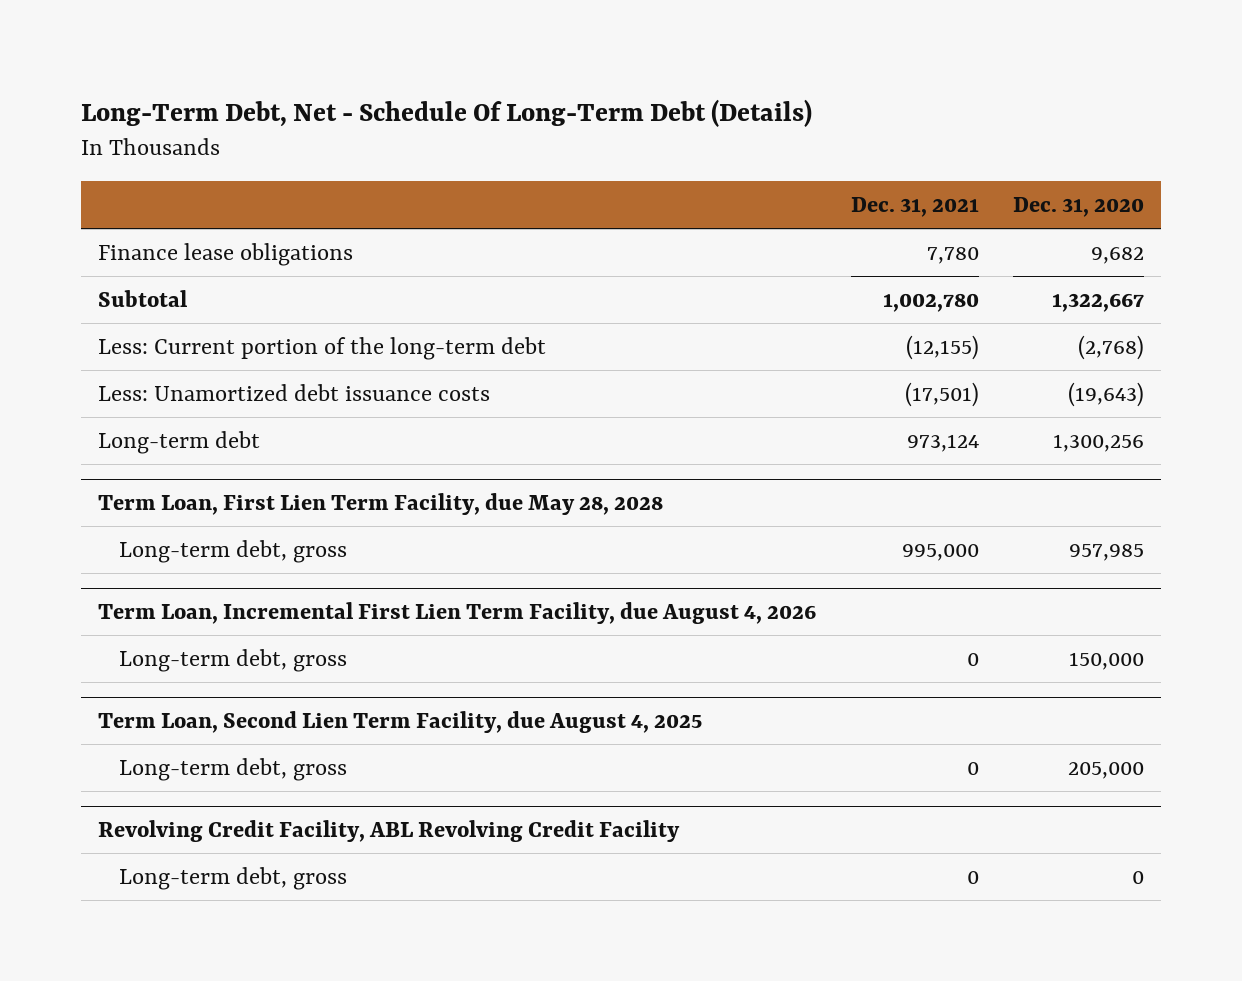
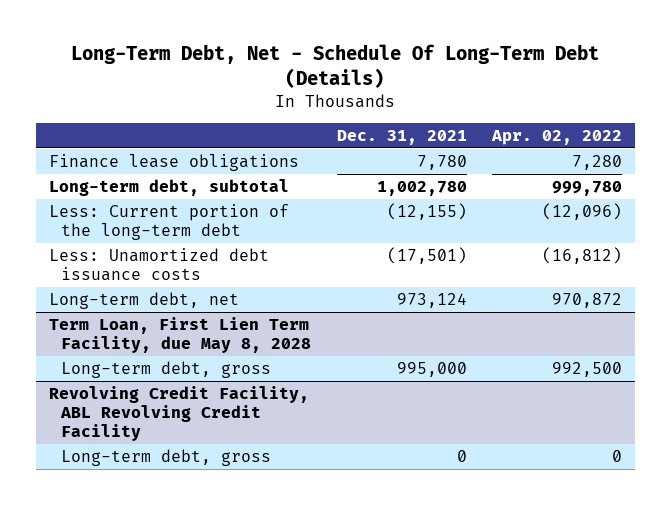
- | Dec. 31, 2021 | Dec. 31, 2020
+ | Dec. 31, 2021 | Apr. 02, 2022
- Subtotal | 1,002,780 | 1,322,667
+ Long-term debt, subtotal | 1,002,780 | 999,780
- Long-term debt | 973,124 | 1,300,256
- Term Loan, First Lien Term Facility, due May 28, 2028
+ Long-term debt, net | 973,124 | 970,872
+ Term Loan, First Lien Term Facility, due May 8, 2028
- Term Loan, Incremental First Lien Term Facility, due August 4, 2026
- Long-term debt, gross | 0 | 150,000
- Term Loan, Second Lien Term Facility, due August 4, 2025
- Long-term debt, gross | 0 | 205,000

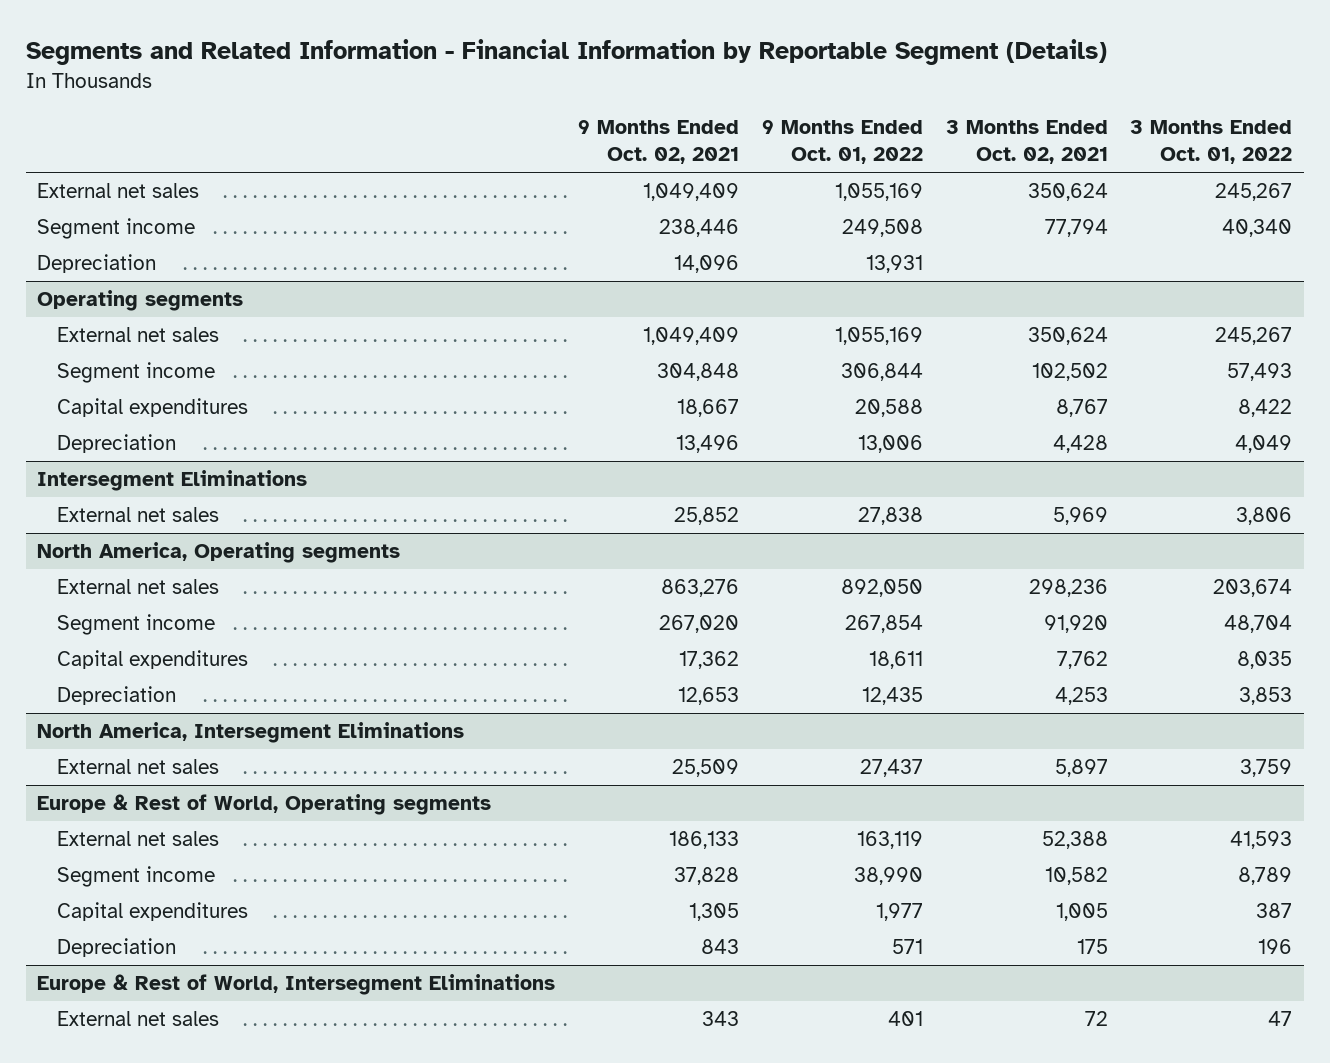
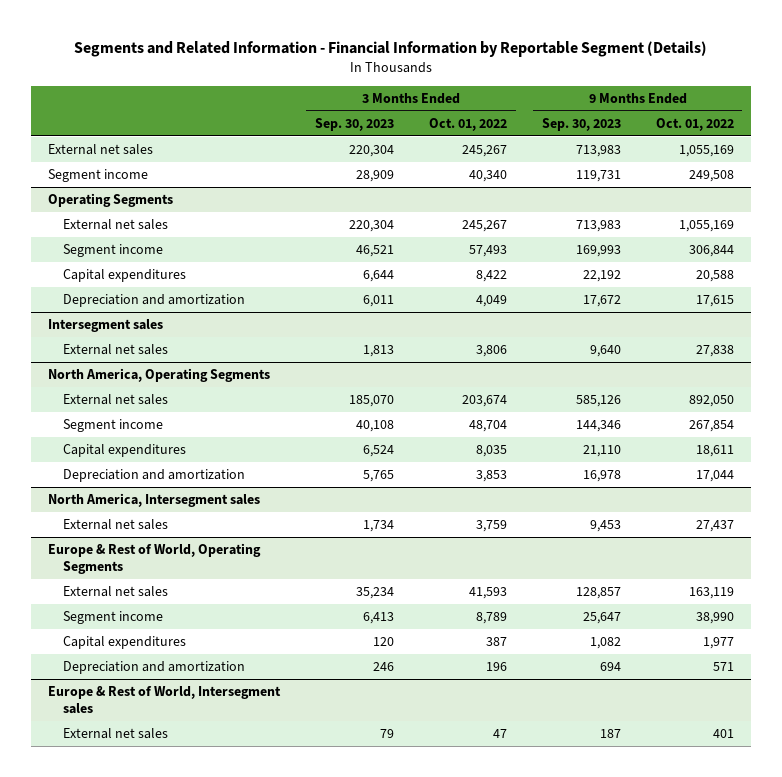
- | 9 Months Ended Oct. 02, 2021 | 9 Months Ended Oct. 01, 2022 | 3 Months Ended Oct. 02, 2021 | 3 Months Ended Oct. 01, 2022
+ | 3 Months Ended Sep. 30, 2023 | 3 Months Ended Oct. 01, 2022 | 9 Months Ended Sep. 30, 2023 | 9 Months Ended Oct. 01, 2022
- Depreciation | 14,096 | 13,931 | |
- Operating segments
+ Operating Segments
- Depreciation | 13,496 | 13,006 | 4,428 | 4,049
- Intersegment Eliminations
+ Depreciation and amortization | 6,011 | 4,049 | 17,672 | 17,615
+ Intersegment sales
- North America, Operating segments
+ North America, Operating Segments
- Depreciation | 12,653 | 12,435 | 4,253 | 3,853
- North America, Intersegment Eliminations
+ Depreciation and amortization | 5,765 | 3,853 | 16,978 | 17,044
+ North America, Intersegment sales
- Europe & Rest of World, Operating segments
+ Europe & Rest of World, Operating Segments
- Depreciation | 843 | 571 | 175 | 196
- Europe & Rest of World, Intersegment Eliminations
+ Depreciation and amortization | 246 | 196 | 694 | 571
+ Europe & Rest of World, Intersegment sales

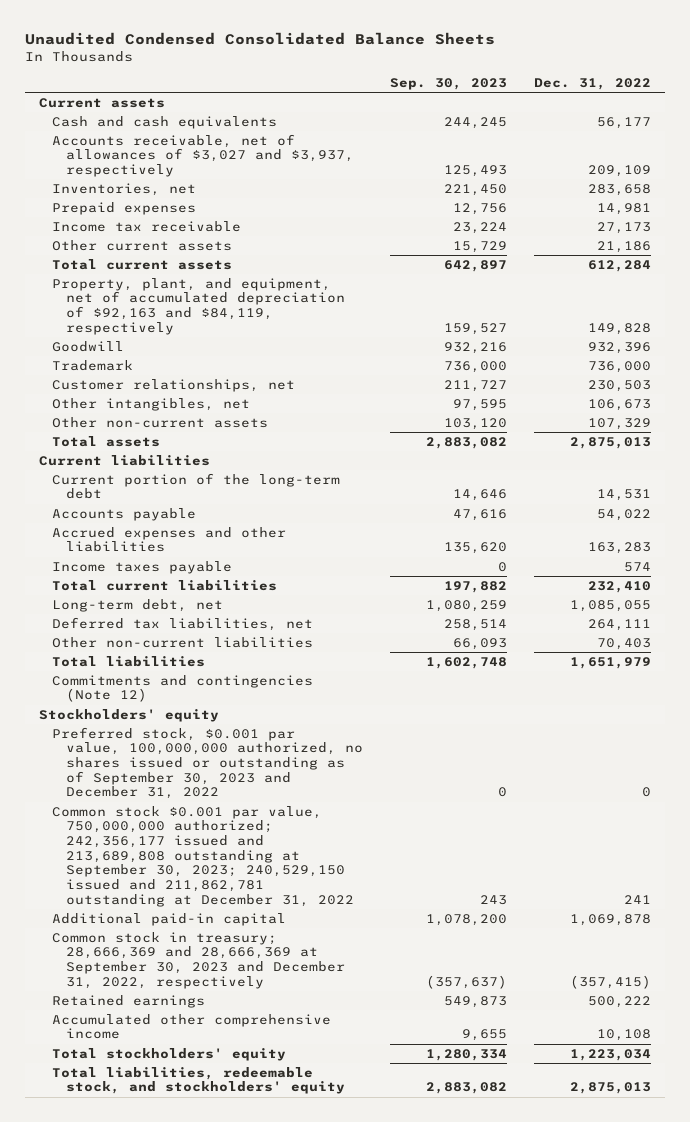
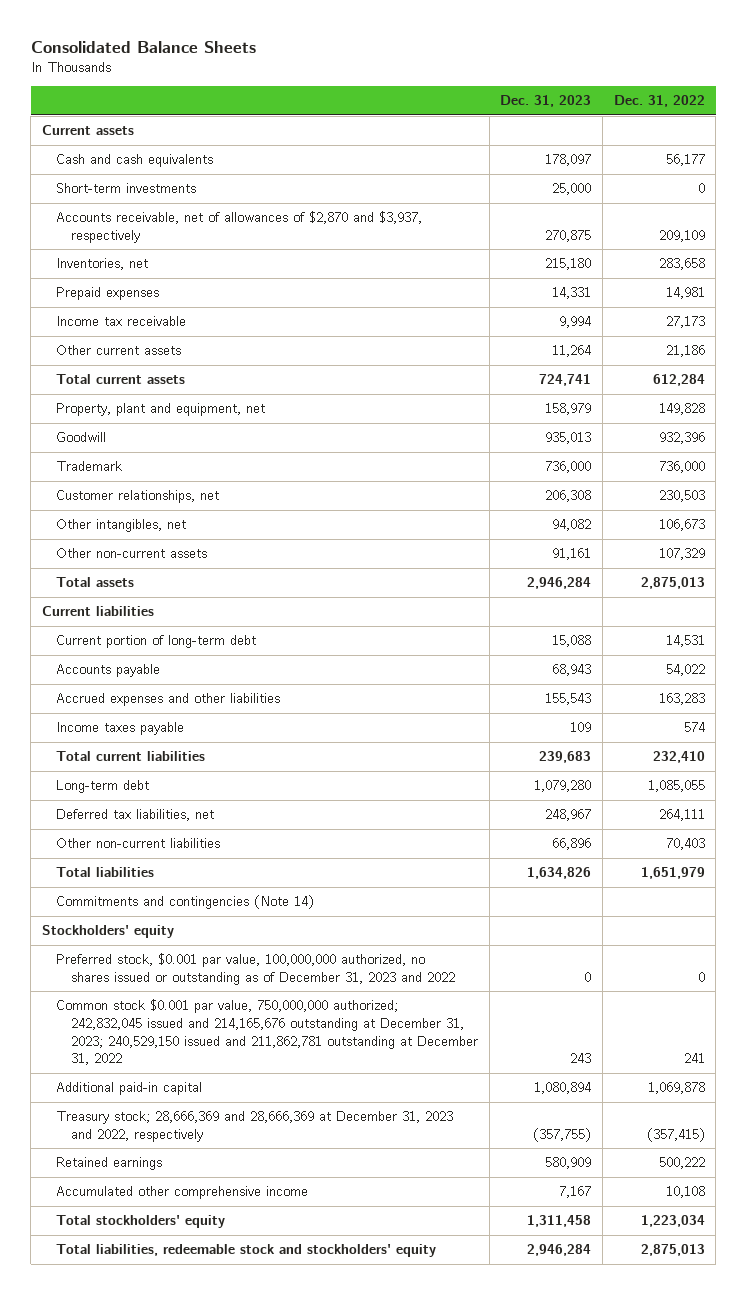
- Unaudited Condensed Consolidated Balance Sheets
+ Consolidated Balance Sheets
- | Sep. 30, 2023 | Dec. 31, 2022
+ | Dec. 31, 2023 | Dec. 31, 2022
- Accounts receivable, net of allowances of $3,027 and $3,937, respectively | 125,493 | 209,109
+ Short-term investments | 25,000 | 0
+ Accounts receivable, net of allowances of $2,870 and $3,937, respectively | 270,875 | 209,109
- Property, plant, and equipment, net of accumulated depreciation of $92,163 and $84,119, respectively | 159,527 | 149,828
+ Property, plant and equipment, net | 158,979 | 149,828
- Current portion of the long-term debt | 14,646 | 14,531
+ Current portion of long-term debt | 15,088 | 14,531
- Long-term debt, net | 1,080,259 | 1,085,055
+ Long-term debt | 1,079,280 | 1,085,055
- Commitments and contingencies (Note 12)
+ Commitments and contingencies (Note 14)
- Preferred stock, $0.001 par value, 100,000,000 authorized, no shares issued or outstanding as of September 30, 2023 and December 31, 2022 | 0 | 0
- Common stock $0.001 par value, 750,000,000 authorized; 242,356,177 issued and 213,689,808 outstanding at September 30, 2023; 240,529,150 issued and 211,862,781 outstanding at December 31, 2022 | 243 | 241
+ Preferred stock, $0.001 par value, 100,000,000 authorized, no shares issued or outstanding as of December 31, 2023 and 2022 | 0 | 0
+ Common stock $0.001 par value, 750,000,000 authorized; 242,832,045 issued and 214,165,676 outstanding at December 31, 2023; 240,529,150 issued and 211,862,781 outstanding at December 31, 2022 | 243 | 241
- Common stock in treasury; 28,666,369 and 28,666,369 at September 30, 2023 and December 31, 2022, respectively | (357,637) | (357,415)
+ Treasury stock; 28,666,369 and 28,666,369 at December 31, 2023 and 2022, respectively | (357,755) | (357,415)
- Total liabilities, redeemable stock, and stockholders' equity | 2,883,082 | 2,875,013
+ Total liabilities, redeemable stock and stockholders' equity | 2,946,284 | 2,875,013

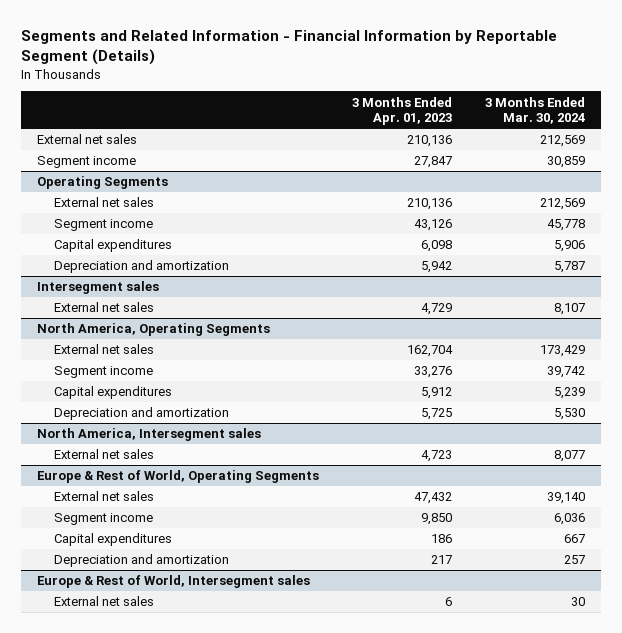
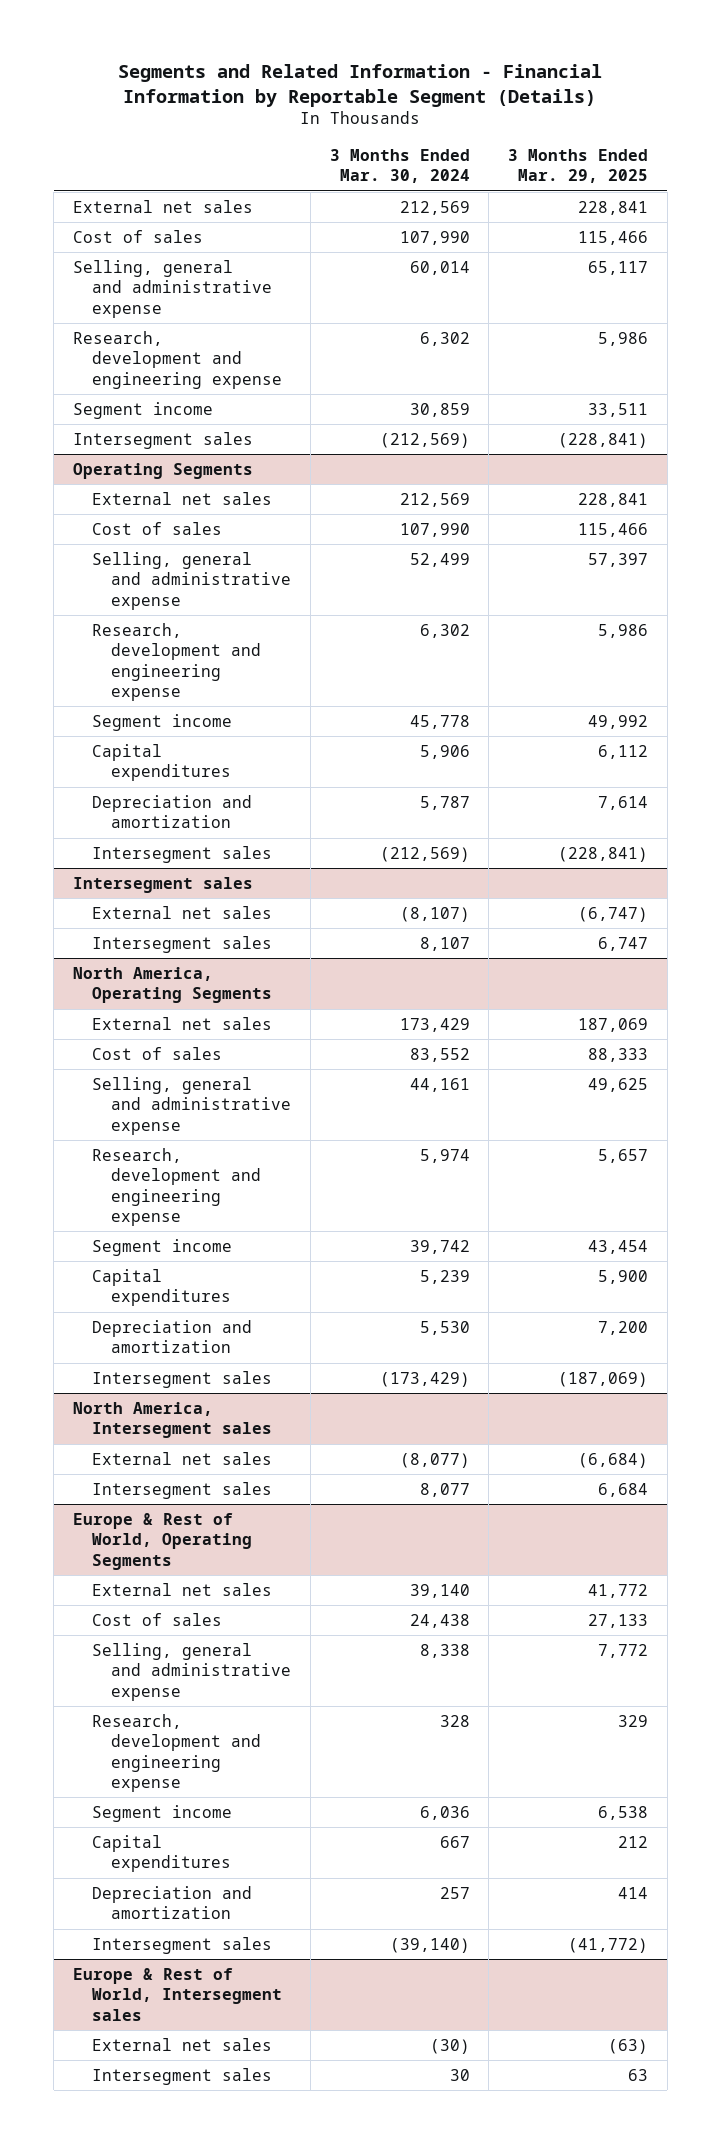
- | 3 Months Ended Apr. 01, 2023 | 3 Months Ended Mar. 30, 2024
+ | 3 Months Ended Mar. 30, 2024 | 3 Months Ended Mar. 29, 2025
+ Cost of sales | 107,990 | 115,466
+ Selling, general and administrative expense | 60,014 | 65,117
+ Research, development and engineering expense | 6,302 | 5,986
+ Intersegment sales | (212,569) | (228,841)
@ Operating Segments
+ Cost of sales | 107,990 | 115,466
+ Selling, general and administrative expense | 52,499 | 57,397
+ Research, development and engineering expense | 6,302 | 5,986
+ Intersegment sales | (212,569) | (228,841)
@ Intersegment sales
- External net sales | 4,729 | 8,107
+ External net sales | (8,107) | (6,747)
+ Intersegment sales | 8,107 | 6,747
@ North America, Operating Segments
+ Cost of sales | 83,552 | 88,333
+ Selling, general and administrative expense | 44,161 | 49,625
+ Research, development and engineering expense | 5,974 | 5,657
+ Intersegment sales | (173,429) | (187,069)
@ North America, Intersegment sales
- External net sales | 4,723 | 8,077
+ External net sales | (8,077) | (6,684)
+ Intersegment sales | 8,077 | 6,684
@ Europe & Rest of World, Operating Segments
+ Cost of sales | 24,438 | 27,133
+ Selling, general and administrative expense | 8,338 | 7,772
+ Research, development and engineering expense | 328 | 329
+ Intersegment sales | (39,140) | (41,772)
@ Europe & Rest of World, Intersegment sales
- External net sales | 6 | 30
+ External net sales | (30) | (63)
+ Intersegment sales | 30 | 63

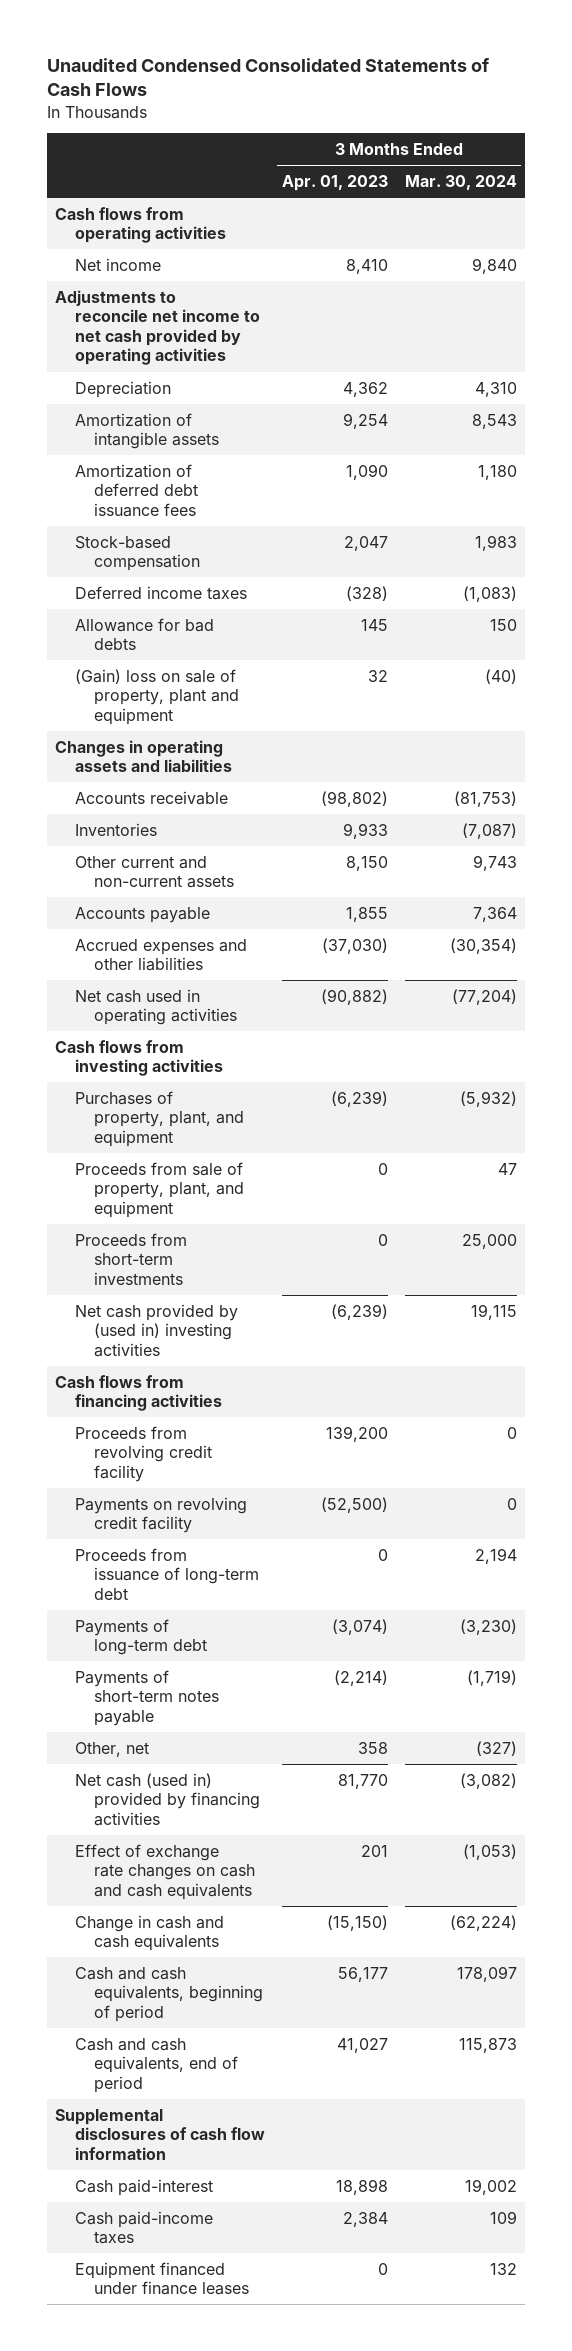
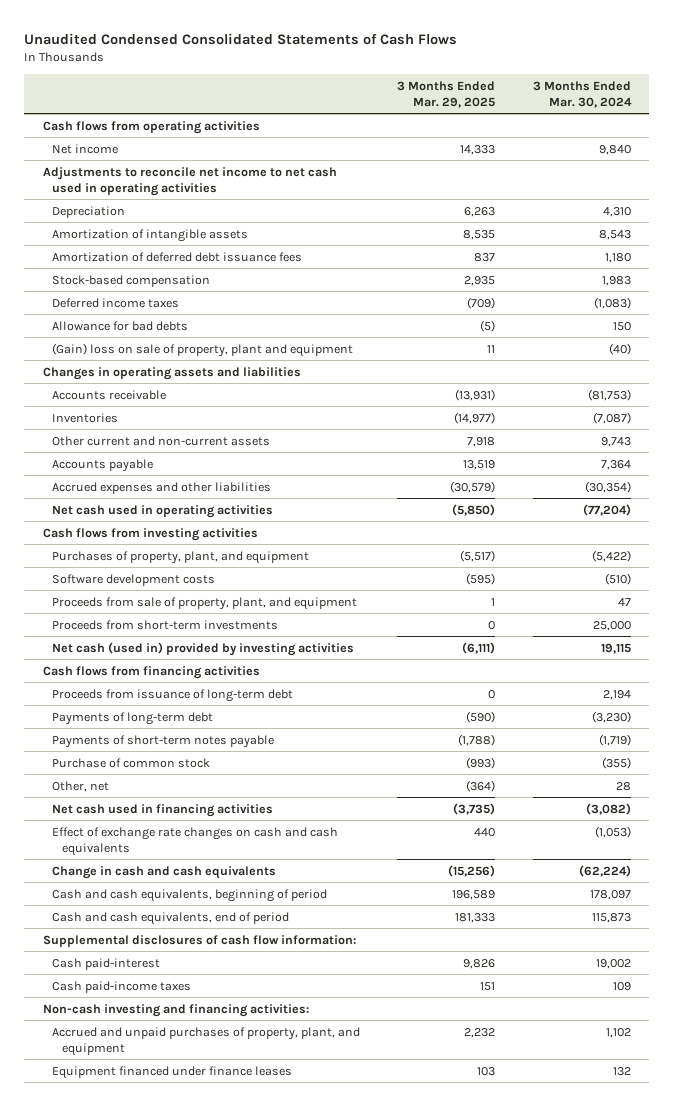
- | 3 Months Ended Apr. 01, 2023 | 3 Months Ended Mar. 30, 2024
+ | 3 Months Ended Mar. 29, 2025 | 3 Months Ended Mar. 30, 2024
- Adjustments to reconcile net income to net cash provided by operating activities
+ Adjustments to reconcile net income to net cash used in operating activities
- Purchases of property, plant, and equipment | (6,239) | (5,932)
+ Purchases of property, plant, and equipment | (5,517) | (5,422)
+ Software development costs | (595) | (510)
- Net cash provided by (used in) investing activities | (6,239) | 19,115
+ Net cash (used in) provided by investing activities | (6,111) | 19,115
- Proceeds from revolving credit facility | 139,200 | 0
- Payments on revolving credit facility | (52,500) | 0
- Other, net | 358 | (327)
- Net cash (used in) provided by financing activities | 81,770 | (3,082)
+ Purchase of common stock | (993) | (355)
+ Other, net | (364) | 28
+ Net cash used in financing activities | (3,735) | (3,082)
- Supplemental disclosures of cash flow information
+ Supplemental disclosures of cash flow information:
+ Non-cash investing and financing activities:
+ Accrued and unpaid purchases of property, plant, and equipment | 2,232 | 1,102

